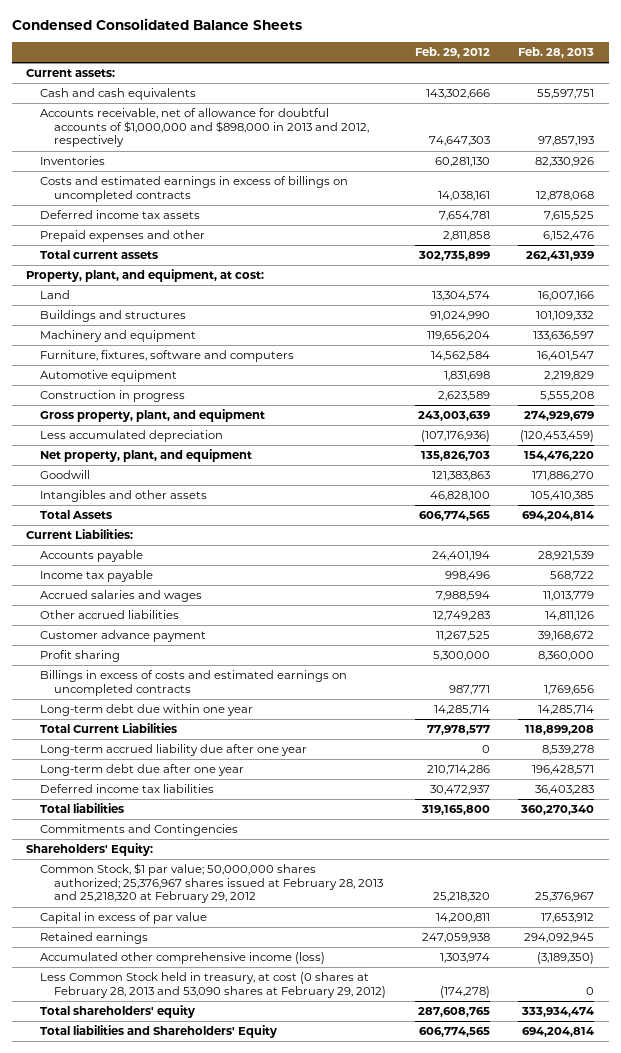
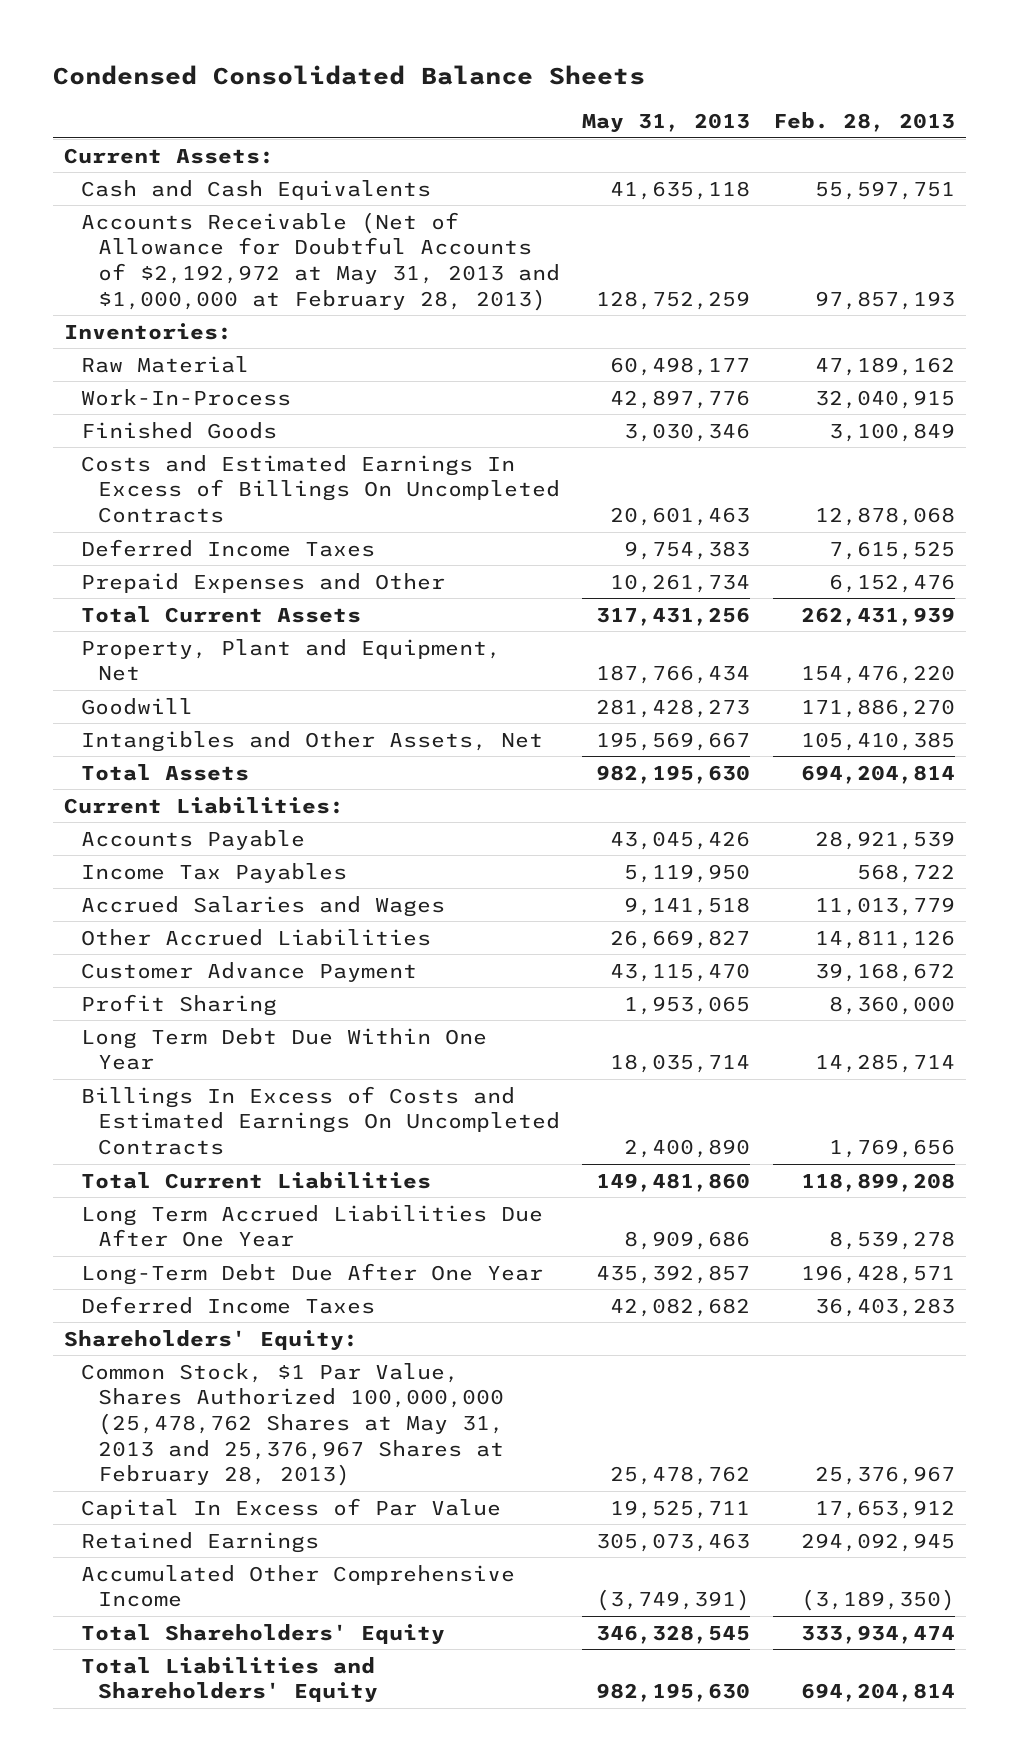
- | Feb. 29, 2012 | Feb. 28, 2013
+ | May 31, 2013 | Feb. 28, 2013
- Current assets:
- Cash and cash equivalents | 143,302,666 | 55,597,751
- Accounts receivable, net of allowance for doubtful accounts of $1,000,000 and $898,000 in 2013 and 2012, respectively | 74,647,303 | 97,857,193
- Inventories | 60,281,130 | 82,330,926
- Costs and estimated earnings in excess of billings on uncompleted contracts | 14,038,161 | 12,878,068
- Deferred income tax assets | 7,654,781 | 7,615,525
- Prepaid expenses and other | 2,811,858 | 6,152,476
- Total current assets | 302,735,899 | 262,431,939
- Property, plant, and equipment, at cost:
- Land | 13,304,574 | 16,007,166
- Buildings and structures | 91,024,990 | 101,109,332
- Machinery and equipment | 119,656,204 | 133,636,597
- Furniture, fixtures, software and computers | 14,562,584 | 16,401,547
- Automotive equipment | 1,831,698 | 2,219,829
- Construction in progress | 2,623,589 | 5,555,208
- Gross property, plant, and equipment | 243,003,639 | 274,929,679
- Less accumulated depreciation | (107,176,936) | (120,453,459)
- Net property, plant, and equipment | 135,826,703 | 154,476,220
+ Current Assets:
+ Cash and Cash Equivalents | 41,635,118 | 55,597,751
+ Accounts Receivable (Net of Allowance for Doubtful Accounts of $2,192,972 at May 31, 2013 and $1,000,000 at February 28, 2013) | 128,752,259 | 97,857,193
+ Inventories:
+ Raw Material | 60,498,177 | 47,189,162
+ Work-In-Process | 42,897,776 | 32,040,915
+ Finished Goods | 3,030,346 | 3,100,849
+ Costs and Estimated Earnings In Excess of Billings On Uncompleted Contracts | 20,601,463 | 12,878,068
+ Deferred Income Taxes | 9,754,383 | 7,615,525
+ Prepaid Expenses and Other | 10,261,734 | 6,152,476
+ Total Current Assets | 317,431,256 | 262,431,939
+ Property, Plant and Equipment, Net | 187,766,434 | 154,476,220
- Intangibles and other assets | 46,828,100 | 105,410,385
+ Intangibles and Other Assets, Net | 195,569,667 | 105,410,385
- Accounts payable | 24,401,194 | 28,921,539
- Income tax payable | 998,496 | 568,722
- Accrued salaries and wages | 7,988,594 | 11,013,779
- Other accrued liabilities | 12,749,283 | 14,811,126
- Customer advance payment | 11,267,525 | 39,168,672
- Profit sharing | 5,300,000 | 8,360,000
- Billings in excess of costs and estimated earnings on uncompleted contracts | 987,771 | 1,769,656
- Long-term debt due within one year | 14,285,714 | 14,285,714
+ Accounts Payable | 43,045,426 | 28,921,539
+ Income Tax Payables | 5,119,950 | 568,722
+ Accrued Salaries and Wages | 9,141,518 | 11,013,779
+ Other Accrued Liabilities | 26,669,827 | 14,811,126
+ Customer Advance Payment | 43,115,470 | 39,168,672
+ Profit Sharing | 1,953,065 | 8,360,000
+ Long Term Debt Due Within One Year | 18,035,714 | 14,285,714
+ Billings In Excess of Costs and Estimated Earnings On Uncompleted Contracts | 2,400,890 | 1,769,656
- Long-term accrued liability due after one year | 0 | 8,539,278
- Long-term debt due after one year | 210,714,286 | 196,428,571
- Deferred income tax liabilities | 30,472,937 | 36,403,283
- Total liabilities | 319,165,800 | 360,270,340
- Commitments and Contingencies
+ Long Term Accrued Liabilities Due After One Year | 8,909,686 | 8,539,278
+ Long-Term Debt Due After One Year | 435,392,857 | 196,428,571
+ Deferred Income Taxes | 42,082,682 | 36,403,283
- Common Stock, $1 par value; 50,000,000 shares authorized; 25,376,967 shares issued at February 28, 2013 and 25,218,320 at February 29, 2012 | 25,218,320 | 25,376,967
- Capital in excess of par value | 14,200,811 | 17,653,912
- Retained earnings | 247,059,938 | 294,092,945
- Accumulated other comprehensive income (loss) | 1,303,974 | (3,189,350)
- Less Common Stock held in treasury, at cost (0 shares at February 28, 2013 and 53,090 shares at February 29, 2012) | (174,278) | 0
- Total shareholders' equity | 287,608,765 | 333,934,474
- Total liabilities and Shareholders' Equity | 606,774,565 | 694,204,814
+ Common Stock, $1 Par Value, Shares Authorized 100,000,000 (25,478,762 Shares at May 31, 2013 and 25,376,967 Shares at February 28, 2013) | 25,478,762 | 25,376,967
+ Capital In Excess of Par Value | 19,525,711 | 17,653,912
+ Retained Earnings | 305,073,463 | 294,092,945
+ Accumulated Other Comprehensive Income | (3,749,391) | (3,189,350)
+ Total Shareholders' Equity | 346,328,545 | 333,934,474
+ Total Liabilities and Shareholders' Equity | 982,195,630 | 694,204,814

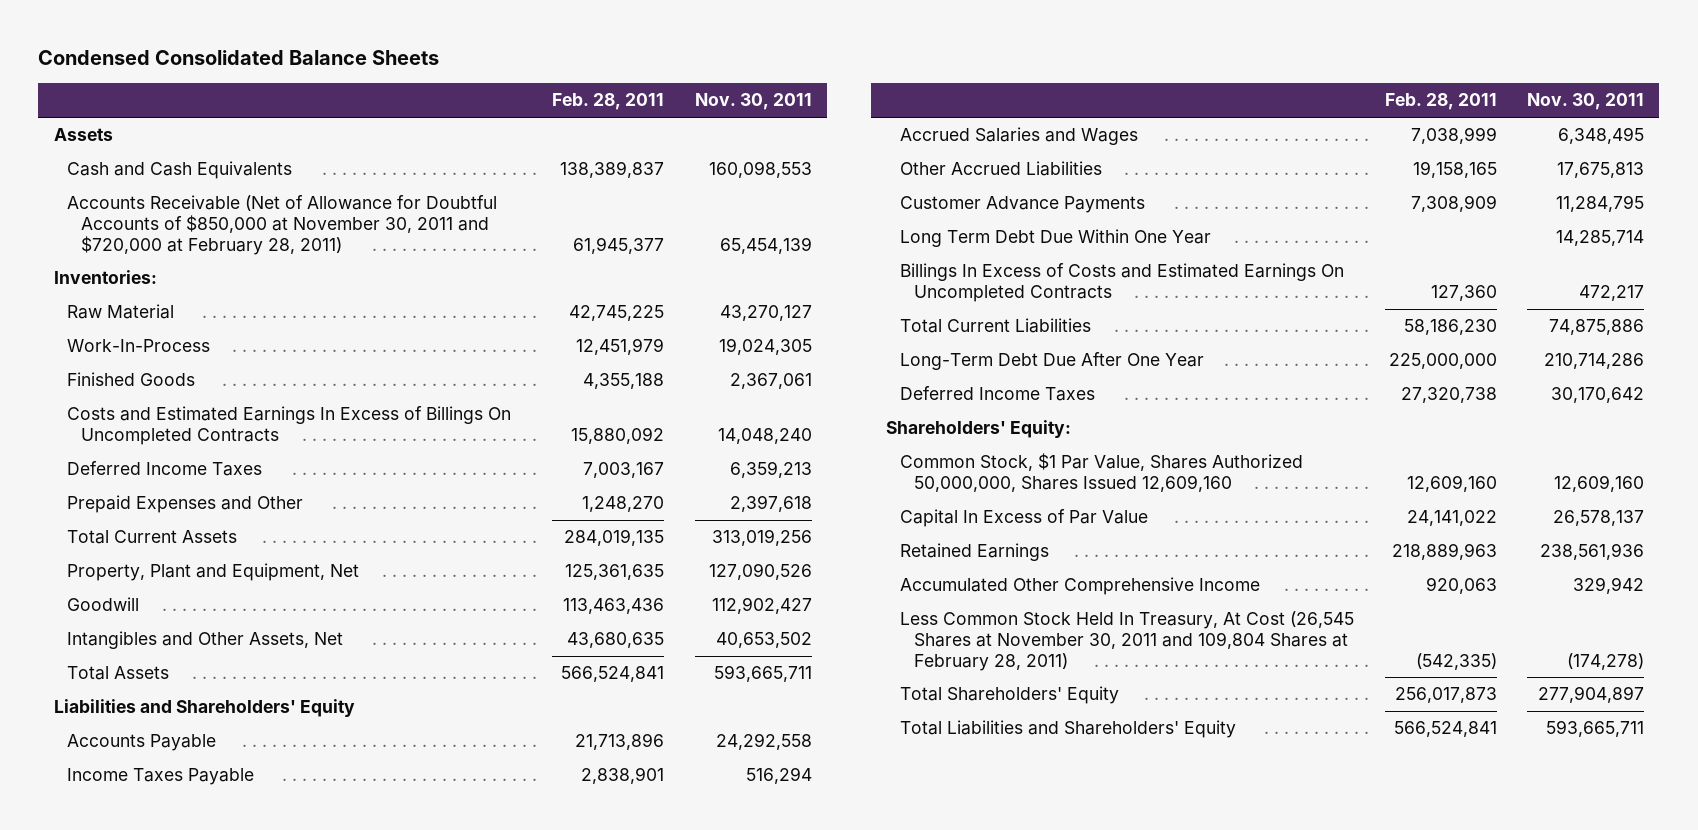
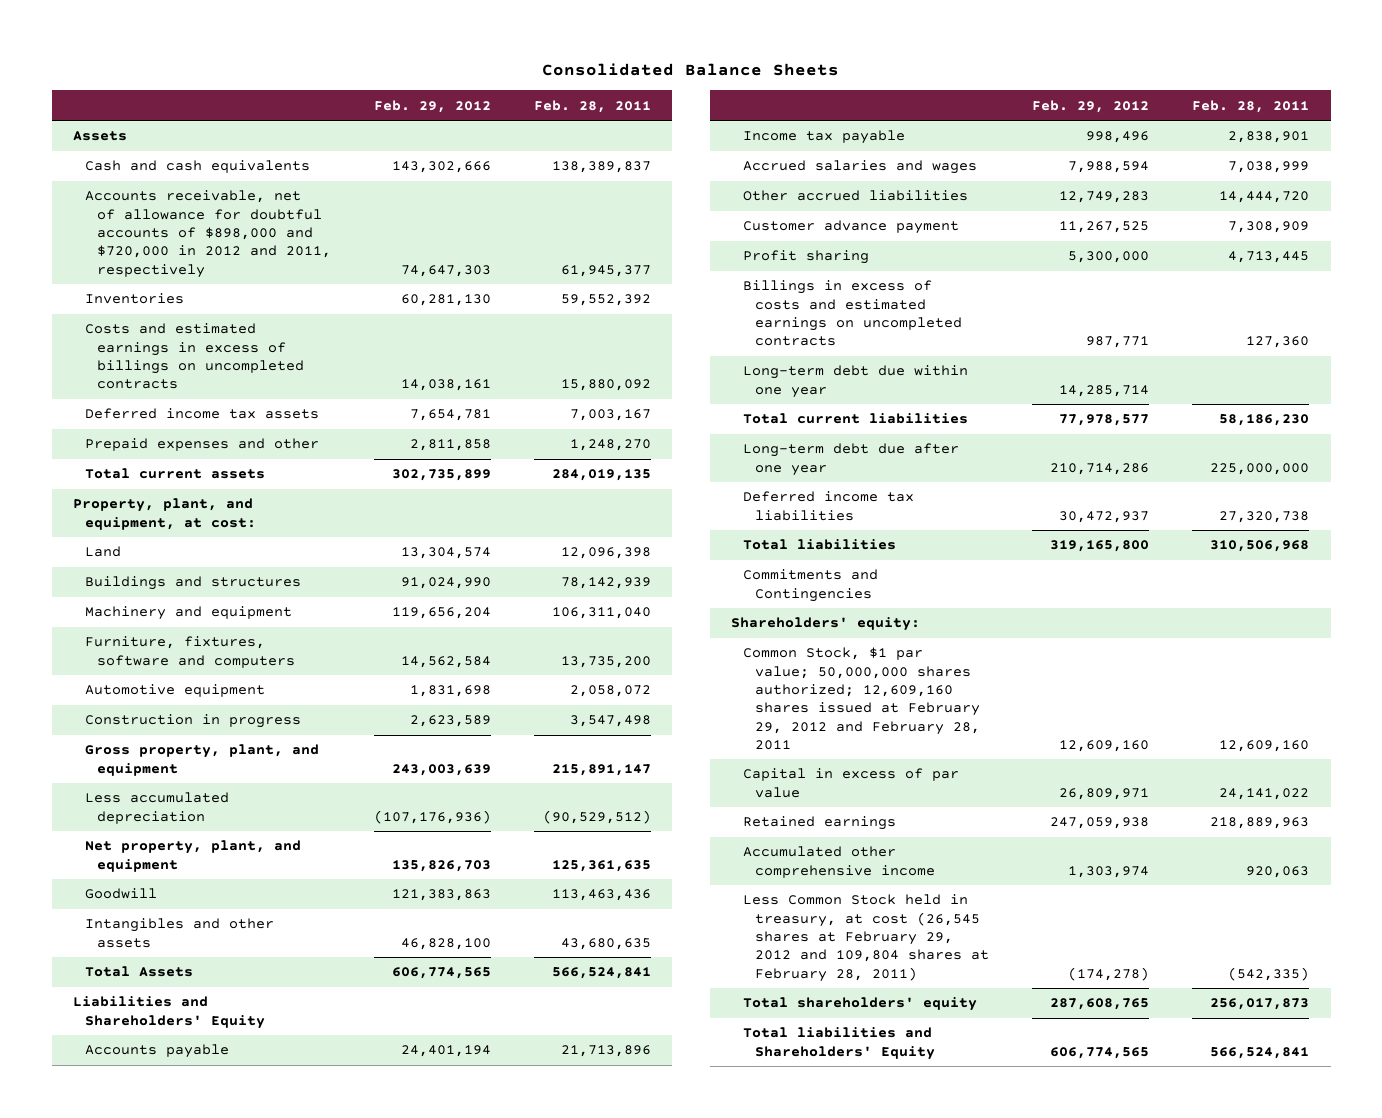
- Condensed Consolidated Balance Sheets
+ Consolidated Balance Sheets
- | Feb. 28, 2011 | Nov. 30, 2011
+ | Feb. 29, 2012 | Feb. 28, 2011
- Cash and Cash Equivalents | 138,389,837 | 160,098,553
- Accounts Receivable (Net of Allowance for Doubtful Accounts of $850,000 at November 30, 2011 and $720,000 at February 28, 2011) | 61,945,377 | 65,454,139
- Inventories:
- Raw Material | 42,745,225 | 43,270,127
- Work-In-Process | 12,451,979 | 19,024,305
- Finished Goods | 4,355,188 | 2,367,061
- Costs and Estimated Earnings In Excess of Billings On Uncompleted Contracts | 15,880,092 | 14,048,240
- Deferred Income Taxes | 7,003,167 | 6,359,213
- Prepaid Expenses and Other | 1,248,270 | 2,397,618
- Total Current Assets | 284,019,135 | 313,019,256
- Property, Plant and Equipment, Net | 125,361,635 | 127,090,526
+ Cash and cash equivalents | 143,302,666 | 138,389,837
+ Accounts receivable, net of allowance for doubtful accounts of $898,000 and $720,000 in 2012 and 2011, respectively | 74,647,303 | 61,945,377
+ Inventories | 60,281,130 | 59,552,392
+ Costs and estimated earnings in excess of billings on uncompleted contracts | 14,038,161 | 15,880,092
+ Deferred income tax assets | 7,654,781 | 7,003,167
+ Prepaid expenses and other | 2,811,858 | 1,248,270
+ Total current assets | 302,735,899 | 284,019,135
+ Property, plant, and equipment, at cost:
+ Land | 13,304,574 | 12,096,398
+ Buildings and structures | 91,024,990 | 78,142,939
+ Machinery and equipment | 119,656,204 | 106,311,040
+ Furniture, fixtures, software and computers | 14,562,584 | 13,735,200
+ Automotive equipment | 1,831,698 | 2,058,072
+ Construction in progress | 2,623,589 | 3,547,498
+ Gross property, plant, and equipment | 243,003,639 | 215,891,147
+ Less accumulated depreciation | (107,176,936) | (90,529,512)
+ Net property, plant, and equipment | 135,826,703 | 125,361,635
- Intangibles and Other Assets, Net | 43,680,635 | 40,653,502
+ Intangibles and other assets | 46,828,100 | 43,680,635
- Accounts Payable | 21,713,896 | 24,292,558
- Income Taxes Payable | 2,838,901 | 516,294
- Accrued Salaries and Wages | 7,038,999 | 6,348,495
- Other Accrued Liabilities | 19,158,165 | 17,675,813
- Customer Advance Payments | 7,308,909 | 11,284,795
- Long Term Debt Due Within One Year | | 14,285,714
- Billings In Excess of Costs and Estimated Earnings On Uncompleted Contracts | 127,360 | 472,217
- Total Current Liabilities | 58,186,230 | 74,875,886
- Long-Term Debt Due After One Year | 225,000,000 | 210,714,286
- Deferred Income Taxes | 27,320,738 | 30,170,642
- Shareholders' Equity:
- Common Stock, $1 Par Value, Shares Authorized 50,000,000, Shares Issued 12,609,160 | 12,609,160 | 12,609,160
- Capital In Excess of Par Value | 24,141,022 | 26,578,137
- Retained Earnings | 218,889,963 | 238,561,936
- Accumulated Other Comprehensive Income | 920,063 | 329,942
- Less Common Stock Held In Treasury, At Cost (26,545 Shares at November 30, 2011 and 109,804 Shares at February 28, 2011) | (542,335) | (174,278)
- Total Shareholders' Equity | 256,017,873 | 277,904,897
- Total Liabilities and Shareholders' Equity | 566,524,841 | 593,665,711
+ Accounts payable | 24,401,194 | 21,713,896
+ Income tax payable | 998,496 | 2,838,901
+ Accrued salaries and wages | 7,988,594 | 7,038,999
+ Other accrued liabilities | 12,749,283 | 14,444,720
+ Customer advance payment | 11,267,525 | 7,308,909
+ Profit sharing | 5,300,000 | 4,713,445
+ Billings in excess of costs and estimated earnings on uncompleted contracts | 987,771 | 127,360
+ Long-term debt due within one year | 14,285,714 |
+ Total current liabilities | 77,978,577 | 58,186,230
+ Long-term debt due after one year | 210,714,286 | 225,000,000
+ Deferred income tax liabilities | 30,472,937 | 27,320,738
+ Total liabilities | 319,165,800 | 310,506,968
+ Commitments and Contingencies
+ Shareholders' equity:
+ Common Stock, $1 par value; 50,000,000 shares authorized; 12,609,160 shares issued at February 29, 2012 and February 28, 2011 | 12,609,160 | 12,609,160
+ Capital in excess of par value | 26,809,971 | 24,141,022
+ Retained earnings | 247,059,938 | 218,889,963
+ Accumulated other comprehensive income | 1,303,974 | 920,063
+ Less Common Stock held in treasury, at cost (26,545 shares at February 29, 2012 and 109,804 shares at February 28, 2011) | (174,278) | (542,335)
+ Total shareholders' equity | 287,608,765 | 256,017,873
+ Total liabilities and Shareholders' Equity | 606,774,565 | 566,524,841

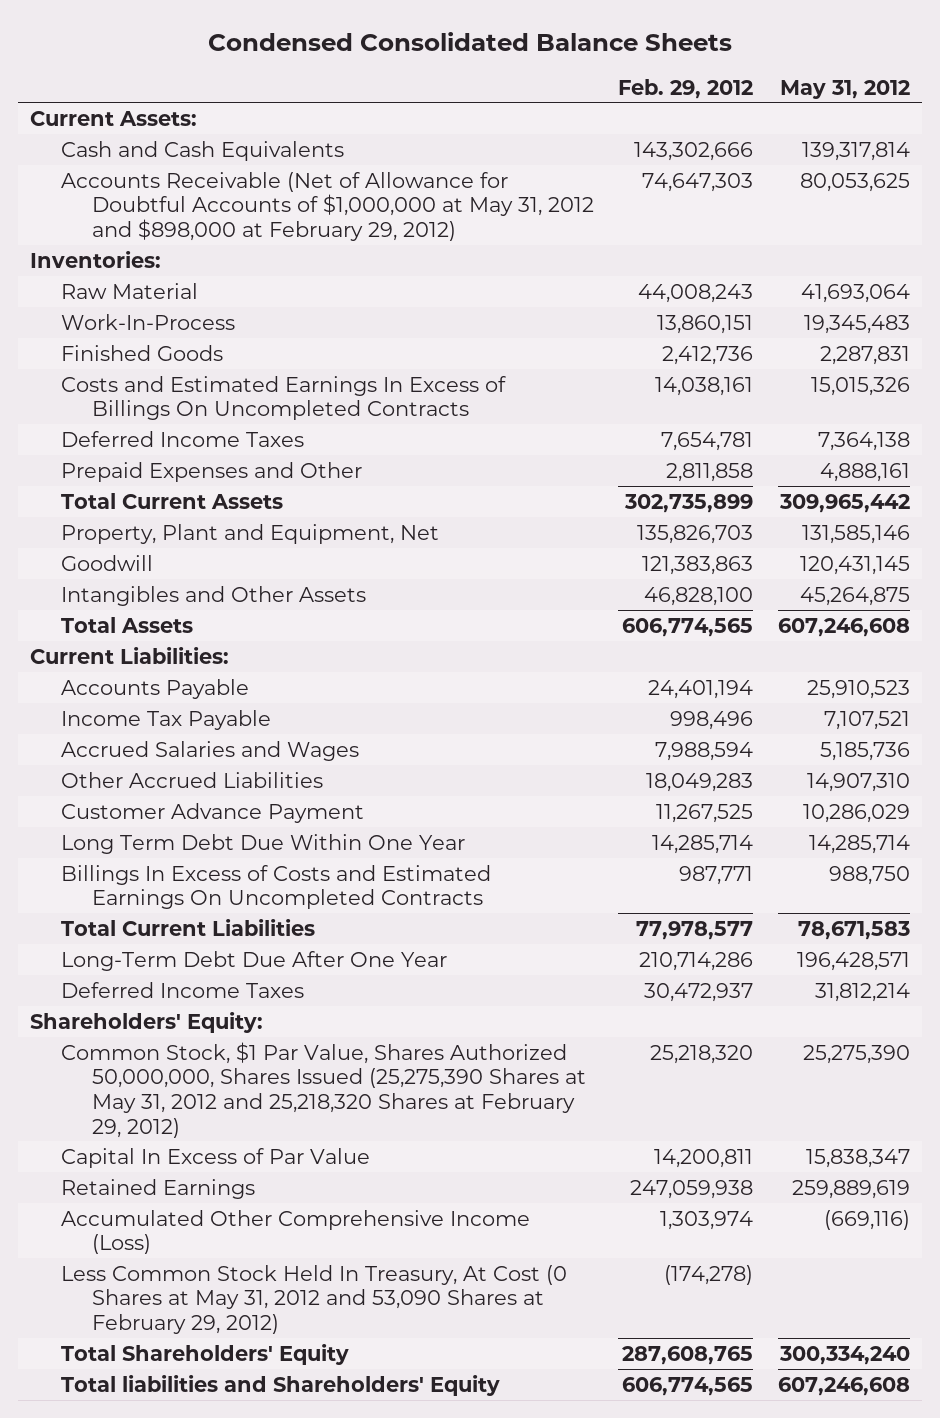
- Consolidated Balance Sheets
+ Condensed Consolidated Balance Sheets
- | Feb. 29, 2012 | Feb. 28, 2011
+ | Feb. 29, 2012 | May 31, 2012
- Assets
- Cash and cash equivalents | 143,302,666 | 138,389,837
- Accounts receivable, net of allowance for doubtful accounts of $898,000 and $720,000 in 2012 and 2011, respectively | 74,647,303 | 61,945,377
- Inventories | 60,281,130 | 59,552,392
- Costs and estimated earnings in excess of billings on uncompleted contracts | 14,038,161 | 15,880,092
- Deferred income tax assets | 7,654,781 | 7,003,167
- Prepaid expenses and other | 2,811,858 | 1,248,270
- Total current assets | 302,735,899 | 284,019,135
- Property, plant, and equipment, at cost:
- Land | 13,304,574 | 12,096,398
- Buildings and structures | 91,024,990 | 78,142,939
- Machinery and equipment | 119,656,204 | 106,311,040
- Furniture, fixtures, software and computers | 14,562,584 | 13,735,200
- Automotive equipment | 1,831,698 | 2,058,072
- Construction in progress | 2,623,589 | 3,547,498
- Gross property, plant, and equipment | 243,003,639 | 215,891,147
- Less accumulated depreciation | (107,176,936) | (90,529,512)
- Net property, plant, and equipment | 135,826,703 | 125,361,635
+ Current Assets:
+ Cash and Cash Equivalents | 143,302,666 | 139,317,814
+ Accounts Receivable (Net of Allowance for Doubtful Accounts of $1,000,000 at May 31, 2012 and $898,000 at February 29, 2012) | 74,647,303 | 80,053,625
+ Inventories:
+ Raw Material | 44,008,243 | 41,693,064
+ Work-In-Process | 13,860,151 | 19,345,483
+ Finished Goods | 2,412,736 | 2,287,831
+ Costs and Estimated Earnings In Excess of Billings On Uncompleted Contracts | 14,038,161 | 15,015,326
+ Deferred Income Taxes | 7,654,781 | 7,364,138
+ Prepaid Expenses and Other | 2,811,858 | 4,888,161
+ Total Current Assets | 302,735,899 | 309,965,442
+ Property, Plant and Equipment, Net | 135,826,703 | 131,585,146
- Intangibles and other assets | 46,828,100 | 43,680,635
+ Intangibles and Other Assets | 46,828,100 | 45,264,875
- Liabilities and Shareholders' Equity
- Accounts payable | 24,401,194 | 21,713,896
- Income tax payable | 998,496 | 2,838,901
- Accrued salaries and wages | 7,988,594 | 7,038,999
- Other accrued liabilities | 12,749,283 | 14,444,720
- Customer advance payment | 11,267,525 | 7,308,909
- Profit sharing | 5,300,000 | 4,713,445
- Billings in excess of costs and estimated earnings on uncompleted contracts | 987,771 | 127,360
- Long-term debt due within one year | 14,285,714 |
- Total current liabilities | 77,978,577 | 58,186,230
- Long-term debt due after one year | 210,714,286 | 225,000,000
- Deferred income tax liabilities | 30,472,937 | 27,320,738
- Total liabilities | 319,165,800 | 310,506,968
- Commitments and Contingencies
- Shareholders' equity:
- Common Stock, $1 par value; 50,000,000 shares authorized; 12,609,160 shares issued at February 29, 2012 and February 28, 2011 | 12,609,160 | 12,609,160
- Capital in excess of par value | 26,809,971 | 24,141,022
- Retained earnings | 247,059,938 | 218,889,963
- Accumulated other comprehensive income | 1,303,974 | 920,063
- Less Common Stock held in treasury, at cost (26,545 shares at February 29, 2012 and 109,804 shares at February 28, 2011) | (174,278) | (542,335)
- Total shareholders' equity | 287,608,765 | 256,017,873
+ Current Liabilities:
+ Accounts Payable | 24,401,194 | 25,910,523
+ Income Tax Payable | 998,496 | 7,107,521
+ Accrued Salaries and Wages | 7,988,594 | 5,185,736
+ Other Accrued Liabilities | 18,049,283 | 14,907,310
+ Customer Advance Payment | 11,267,525 | 10,286,029
+ Long Term Debt Due Within One Year | 14,285,714 | 14,285,714
+ Billings In Excess of Costs and Estimated Earnings On Uncompleted Contracts | 987,771 | 988,750
+ Total Current Liabilities | 77,978,577 | 78,671,583
+ Long-Term Debt Due After One Year | 210,714,286 | 196,428,571
+ Deferred Income Taxes | 30,472,937 | 31,812,214
+ Shareholders' Equity:
+ Common Stock, $1 Par Value, Shares Authorized 50,000,000, Shares Issued (25,275,390 Shares at May 31, 2012 and 25,218,320 Shares at February 29, 2012) | 25,218,320 | 25,275,390
+ Capital In Excess of Par Value | 14,200,811 | 15,838,347
+ Retained Earnings | 247,059,938 | 259,889,619
+ Accumulated Other Comprehensive Income (Loss) | 1,303,974 | (669,116)
+ Less Common Stock Held In Treasury, At Cost (0 Shares at May 31, 2012 and 53,090 Shares at February 29, 2012) | (174,278) |
+ Total Shareholders' Equity | 287,608,765 | 300,334,240

